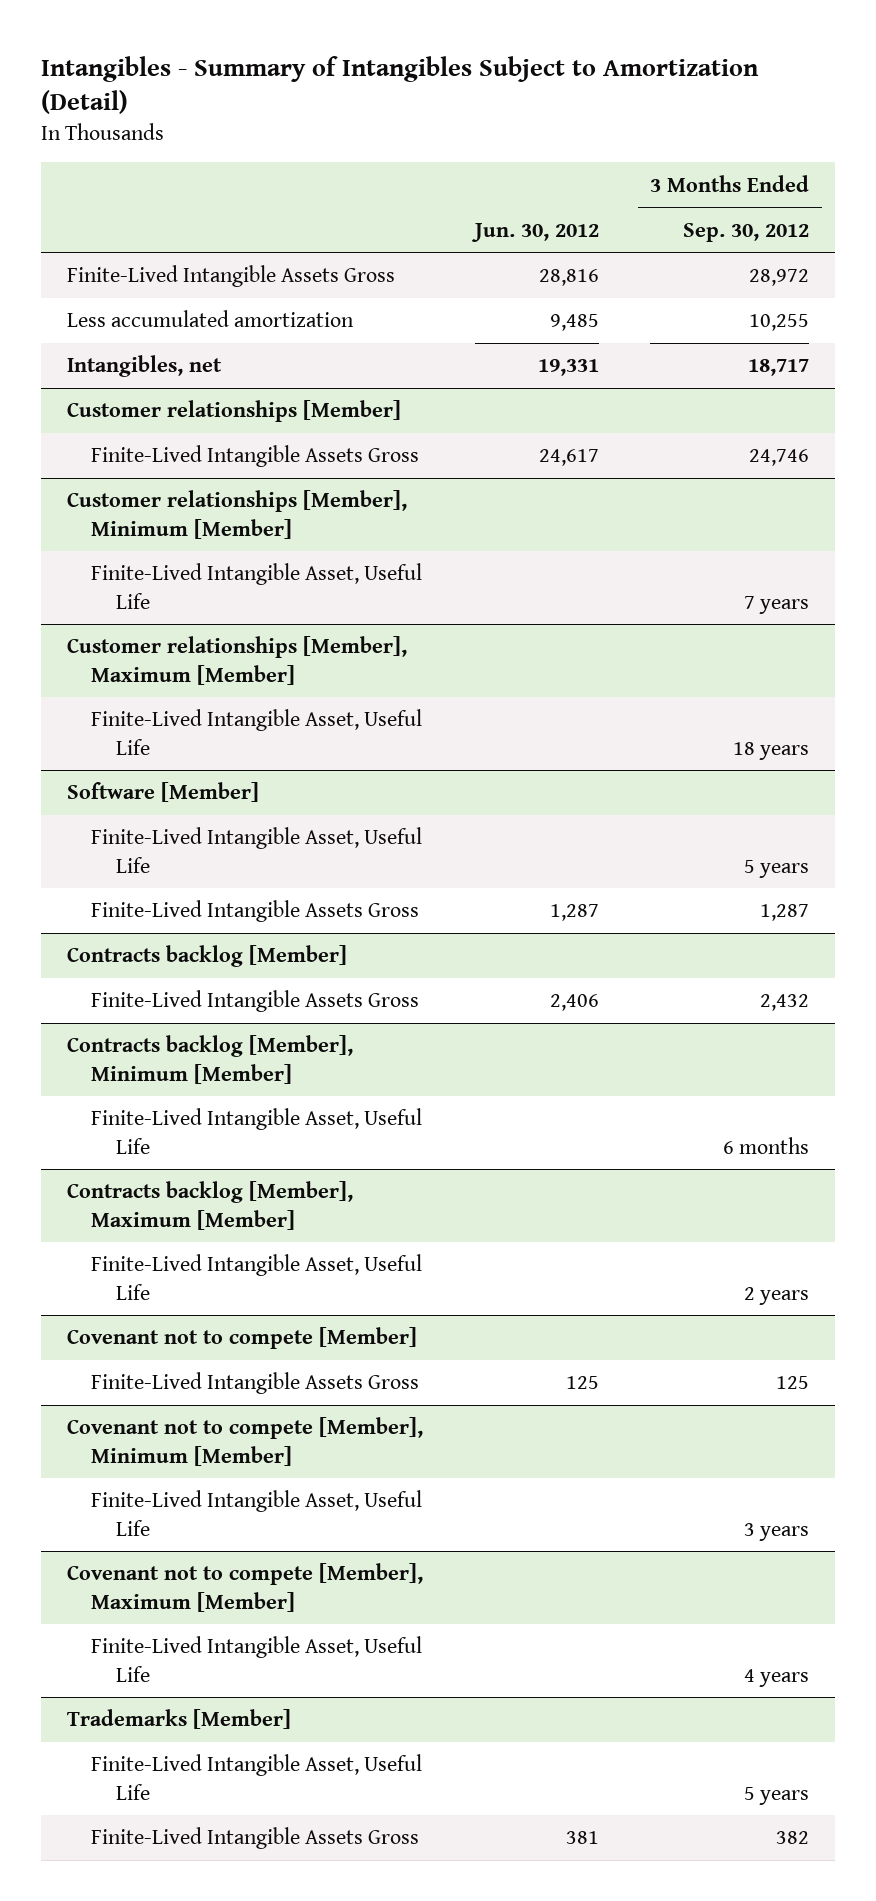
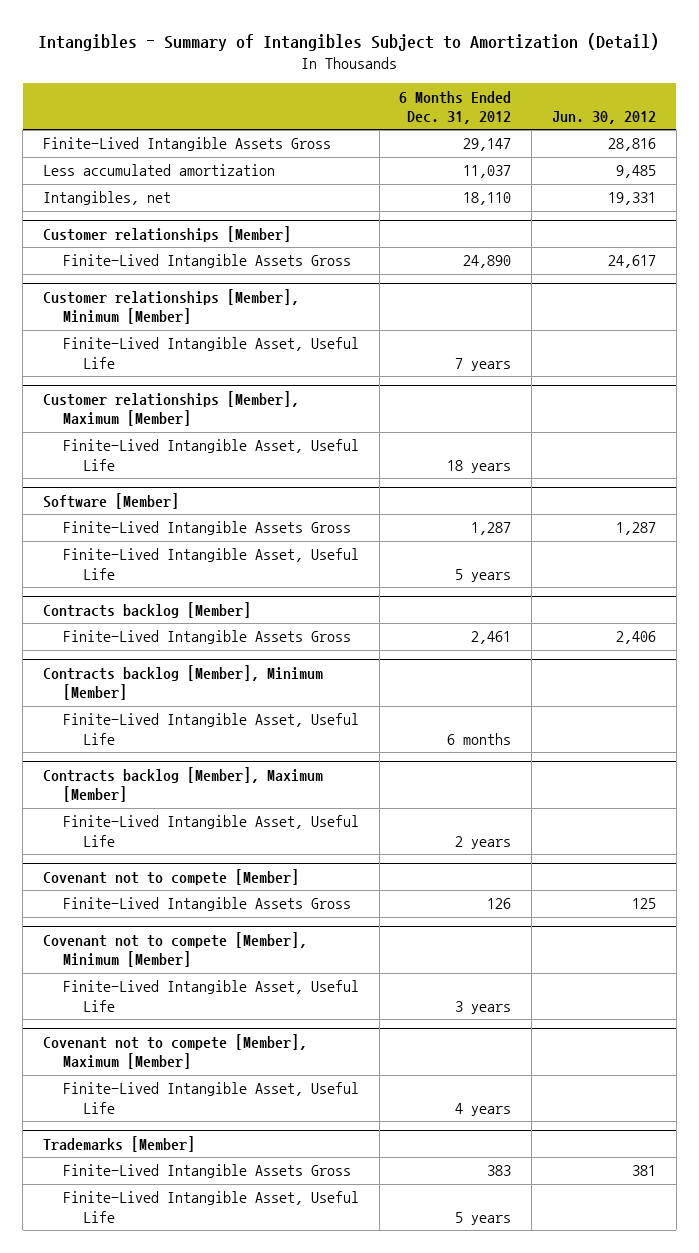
- | Jun. 30, 2012 | 3 Months Ended Sep. 30, 2012
+ | 6 Months Ended Dec. 31, 2012 | Jun. 30, 2012
@ Software [Member]
moved down: Finite-Lived Intangible Asset, Useful Life | 5 years |
@ Trademarks [Member]
moved down: Finite-Lived Intangible Asset, Useful Life | 5 years |

